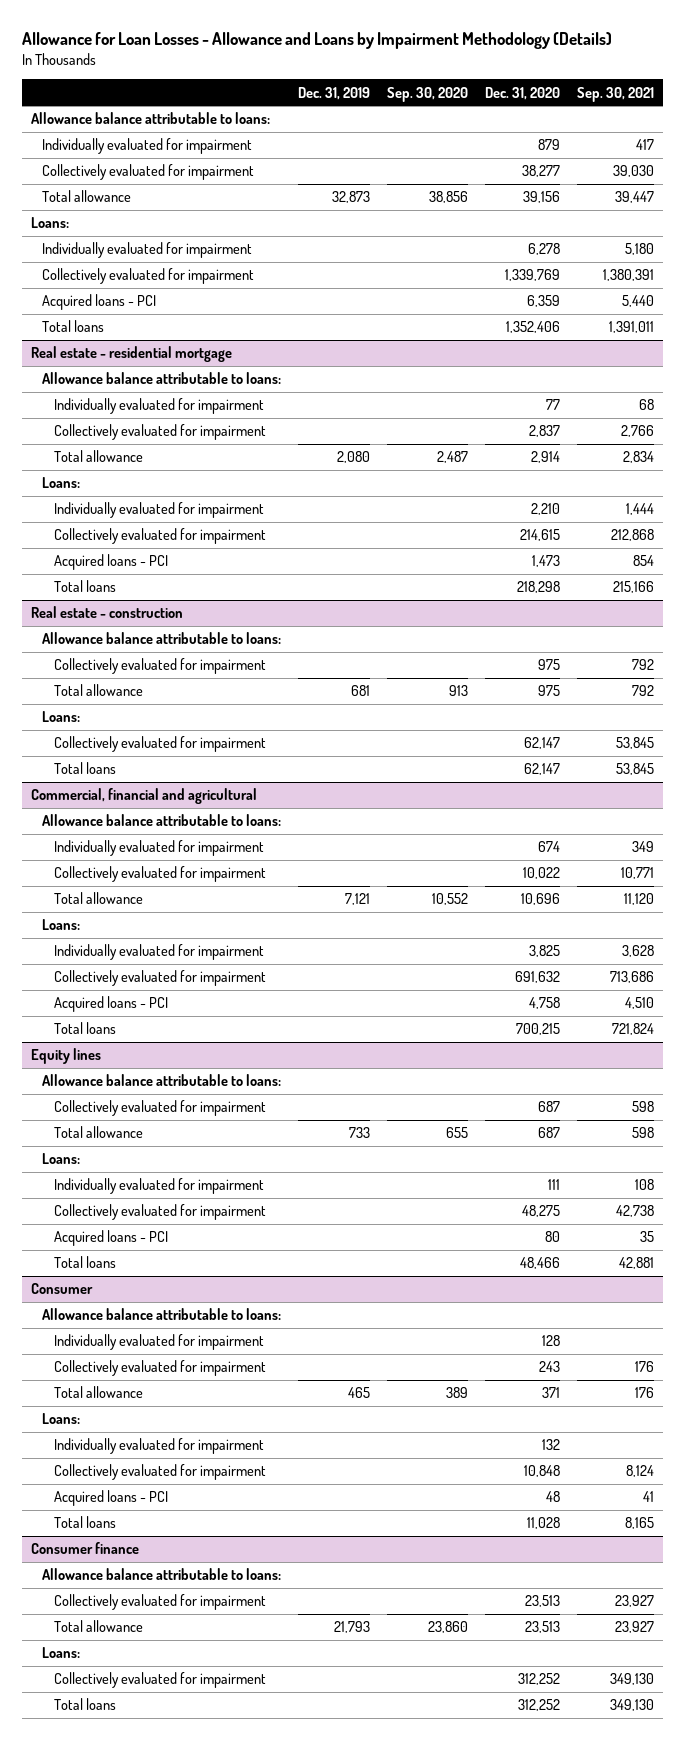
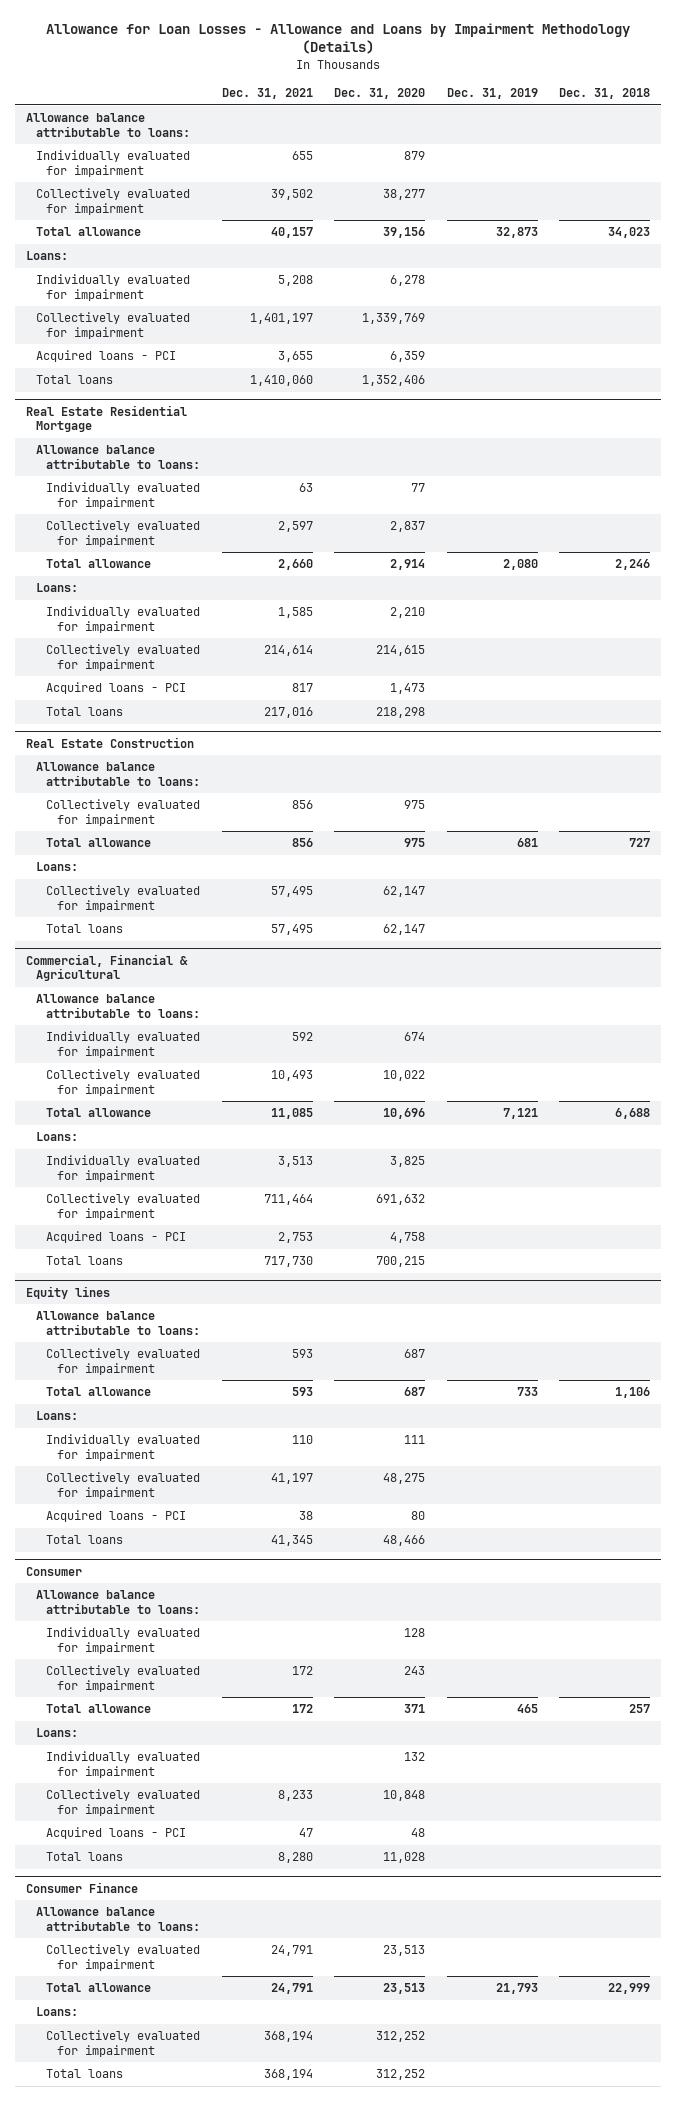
- | Dec. 31, 2019 | Sep. 30, 2020 | Dec. 31, 2020 | Sep. 30, 2021
+ | Dec. 31, 2021 | Dec. 31, 2020 | Dec. 31, 2019 | Dec. 31, 2018
- Real estate - residential mortgage
+ Real Estate Residential Mortgage
- Real estate - construction
+ Real Estate Construction
- Commercial, financial and agricultural
+ Commercial, Financial & Agricultural
- Consumer finance
+ Consumer Finance

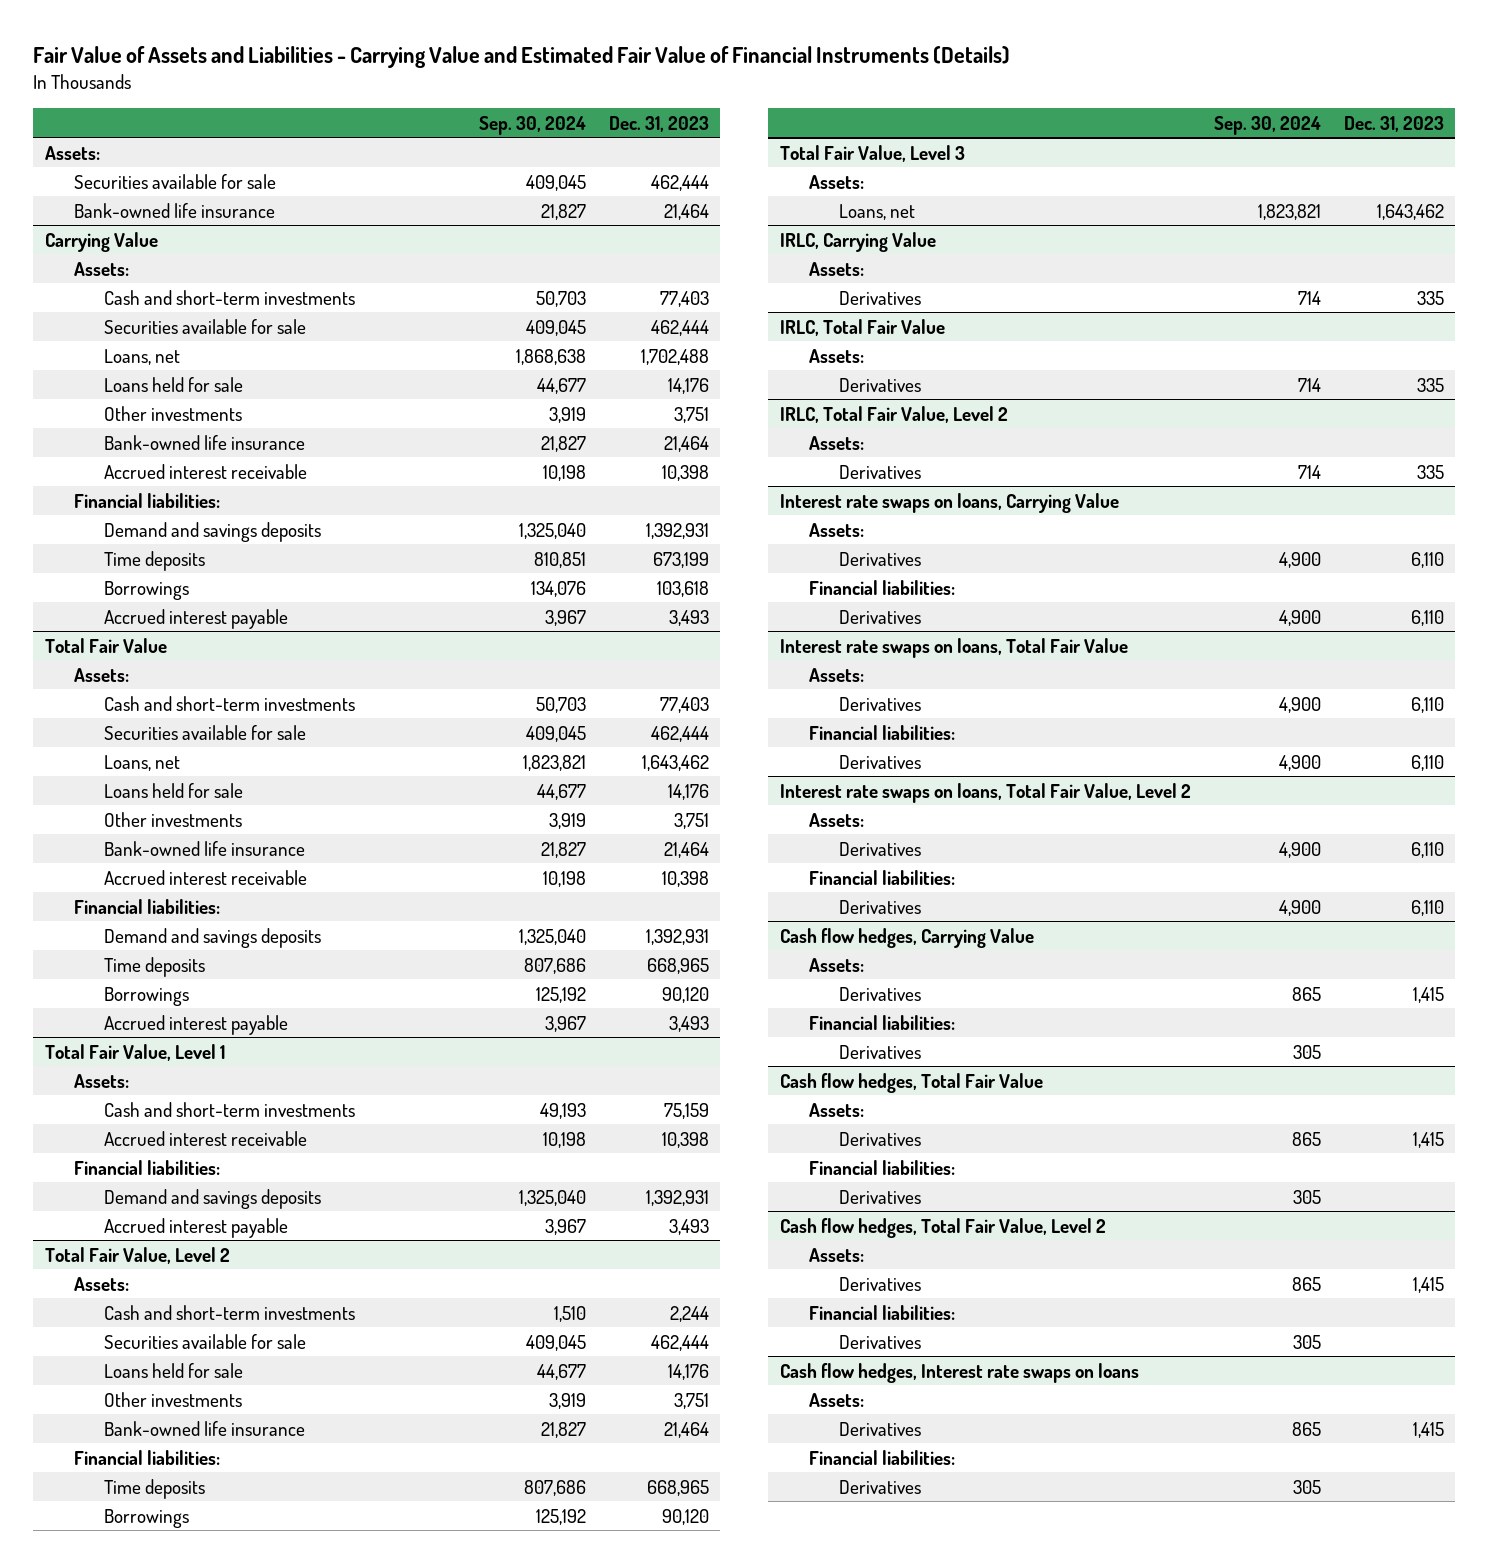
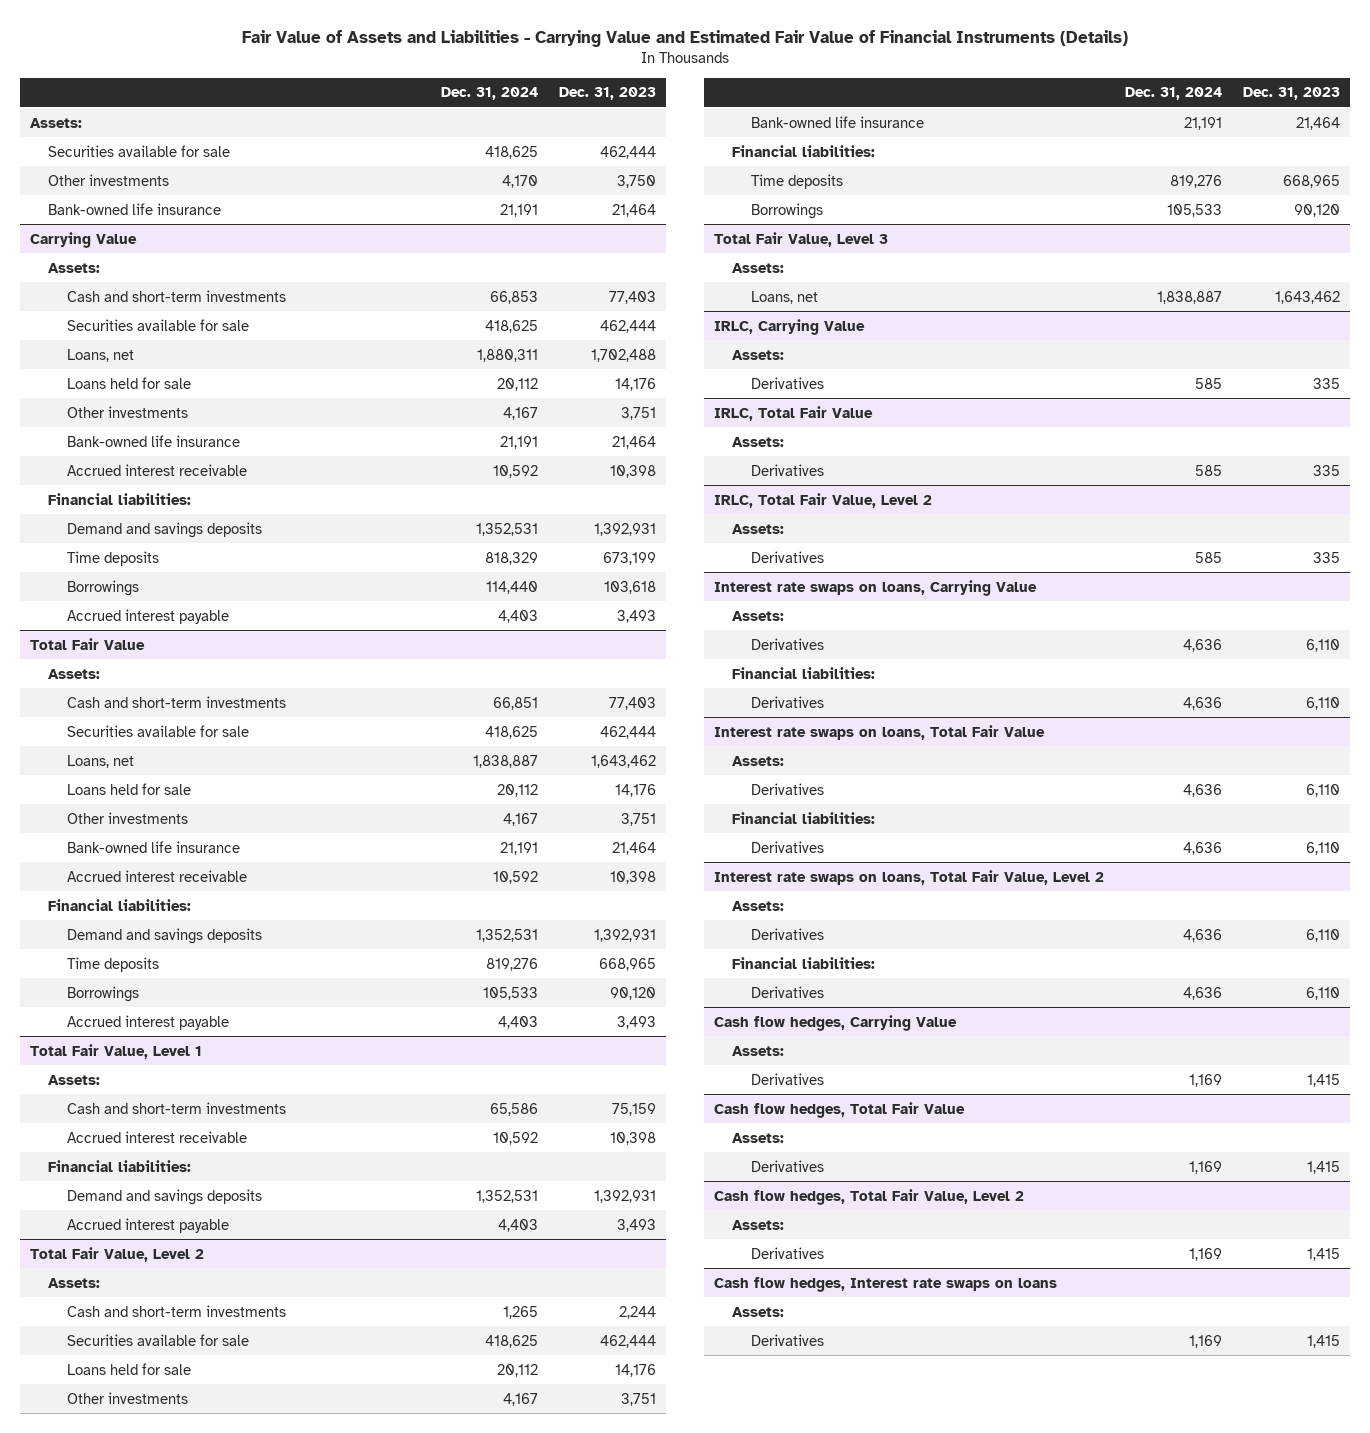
- | Sep. 30, 2024 | Dec. 31, 2023
+ | Dec. 31, 2024 | Dec. 31, 2023
+ Other investments | 4,170 | 3,750
@ Cash flow hedges, Carrying Value
- Financial liabilities:
- Derivatives | 305 |
@ Cash flow hedges, Total Fair Value
- Financial liabilities:
- Derivatives | 305 |
@ Cash flow hedges, Total Fair Value, Level 2
- Financial liabilities:
- Derivatives | 305 |
@ Cash flow hedges, Interest rate swaps on loans
- Financial liabilities:
- Derivatives | 305 |

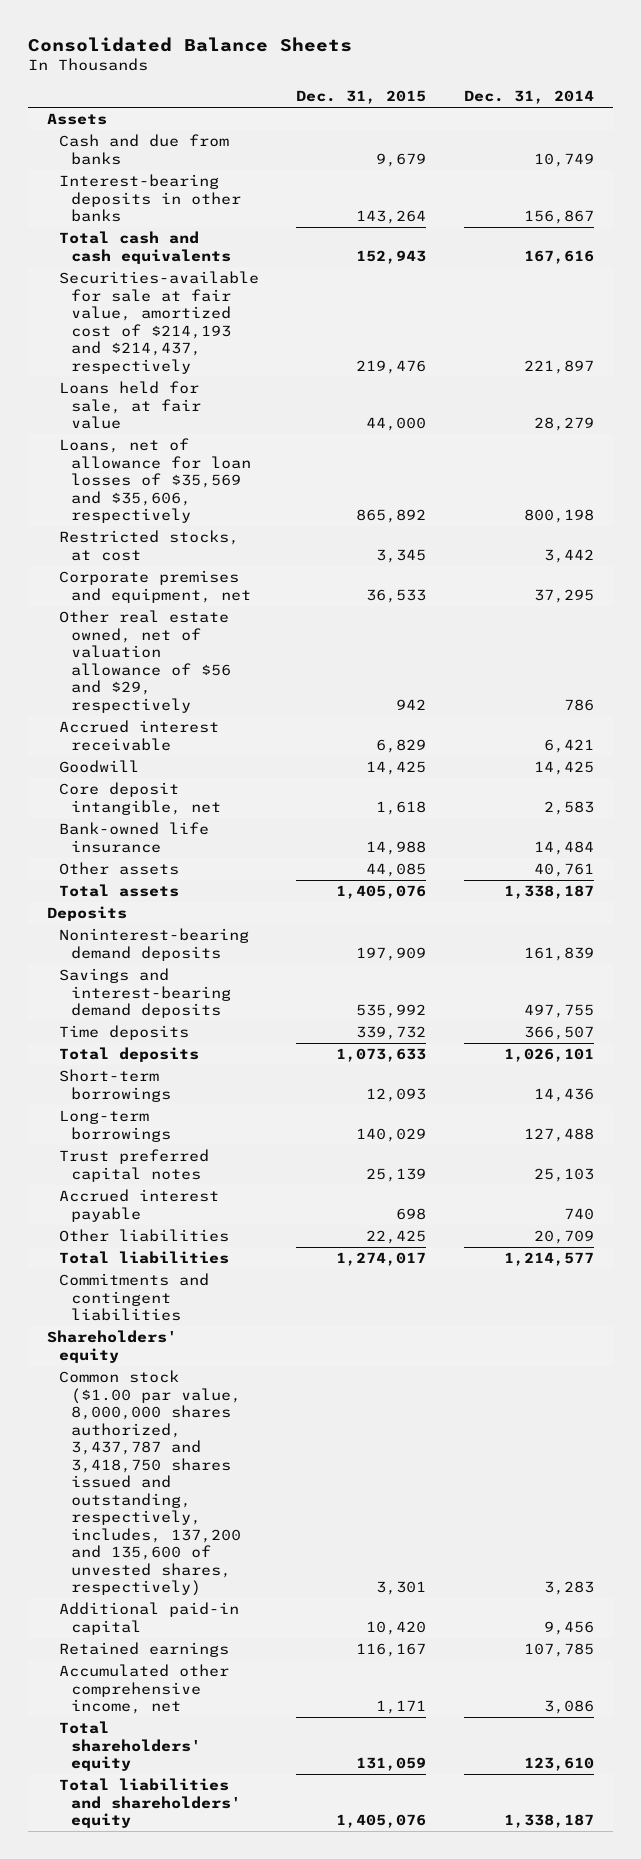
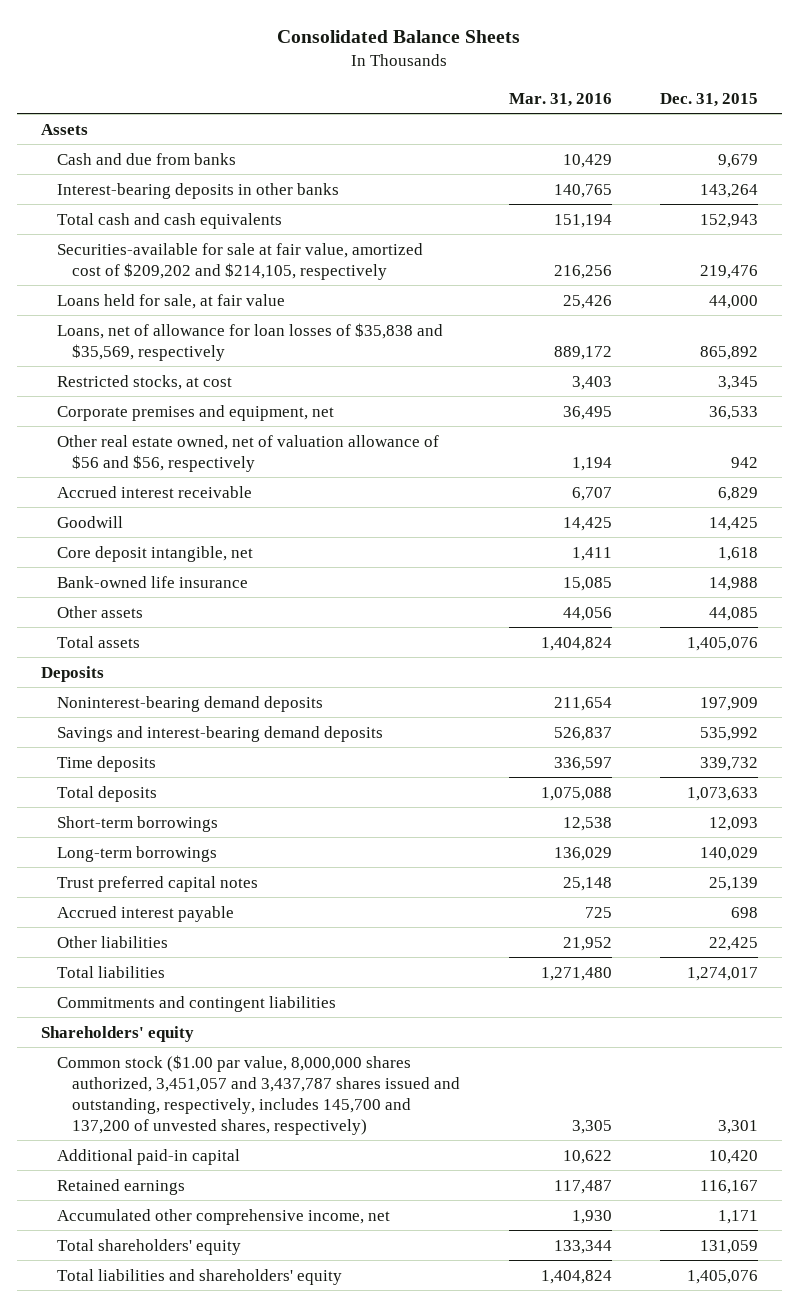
- | Dec. 31, 2015 | Dec. 31, 2014
+ | Mar. 31, 2016 | Dec. 31, 2015
- Securities-available for sale at fair value, amortized cost of $214,193 and $214,437, respectively | 219,476 | 221,897
+ Securities-available for sale at fair value, amortized cost of $209,202 and $214,105, respectively | 216,256 | 219,476
- Loans, net of allowance for loan losses of $35,569 and $35,606, respectively | 865,892 | 800,198
+ Loans, net of allowance for loan losses of $35,838 and $35,569, respectively | 889,172 | 865,892
- Other real estate owned, net of valuation allowance of $56 and $29, respectively | 942 | 786
+ Other real estate owned, net of valuation allowance of $56 and $56, respectively | 1,194 | 942
- Common stock ($1.00 par value, 8,000,000 shares authorized, 3,437,787 and 3,418,750 shares issued and outstanding, respectively, includes, 137,200 and 135,600 of unvested shares, respectively) | 3,301 | 3,283
+ Common stock ($1.00 par value, 8,000,000 shares authorized, 3,451,057 and 3,437,787 shares issued and outstanding, respectively, includes 145,700 and 137,200 of unvested shares, respectively) | 3,305 | 3,301

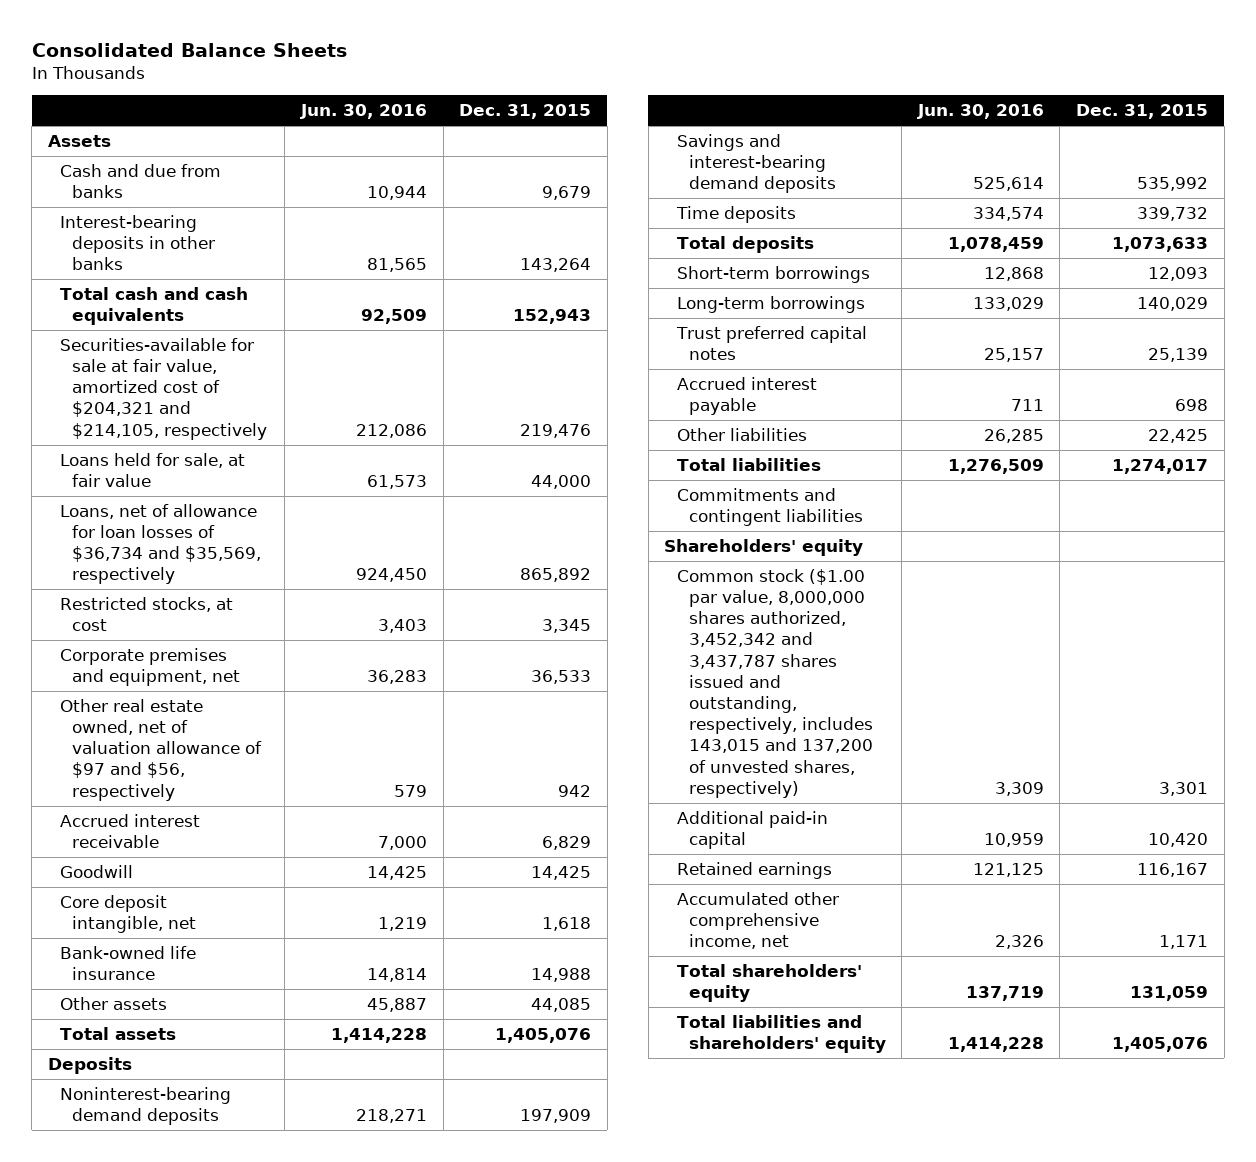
- | Mar. 31, 2016 | Dec. 31, 2015
+ | Jun. 30, 2016 | Dec. 31, 2015
- Securities-available for sale at fair value, amortized cost of $209,202 and $214,105, respectively | 216,256 | 219,476
+ Securities-available for sale at fair value, amortized cost of $204,321 and $214,105, respectively | 212,086 | 219,476
- Loans, net of allowance for loan losses of $35,838 and $35,569, respectively | 889,172 | 865,892
+ Loans, net of allowance for loan losses of $36,734 and $35,569, respectively | 924,450 | 865,892
- Other real estate owned, net of valuation allowance of $56 and $56, respectively | 1,194 | 942
+ Other real estate owned, net of valuation allowance of $97 and $56, respectively | 579 | 942
- Common stock ($1.00 par value, 8,000,000 shares authorized, 3,451,057 and 3,437,787 shares issued and outstanding, respectively, includes 145,700 and 137,200 of unvested shares, respectively) | 3,305 | 3,301
+ Common stock ($1.00 par value, 8,000,000 shares authorized, 3,452,342 and 3,437,787 shares issued and outstanding, respectively, includes 143,015 and 137,200 of unvested shares, respectively) | 3,309 | 3,301

